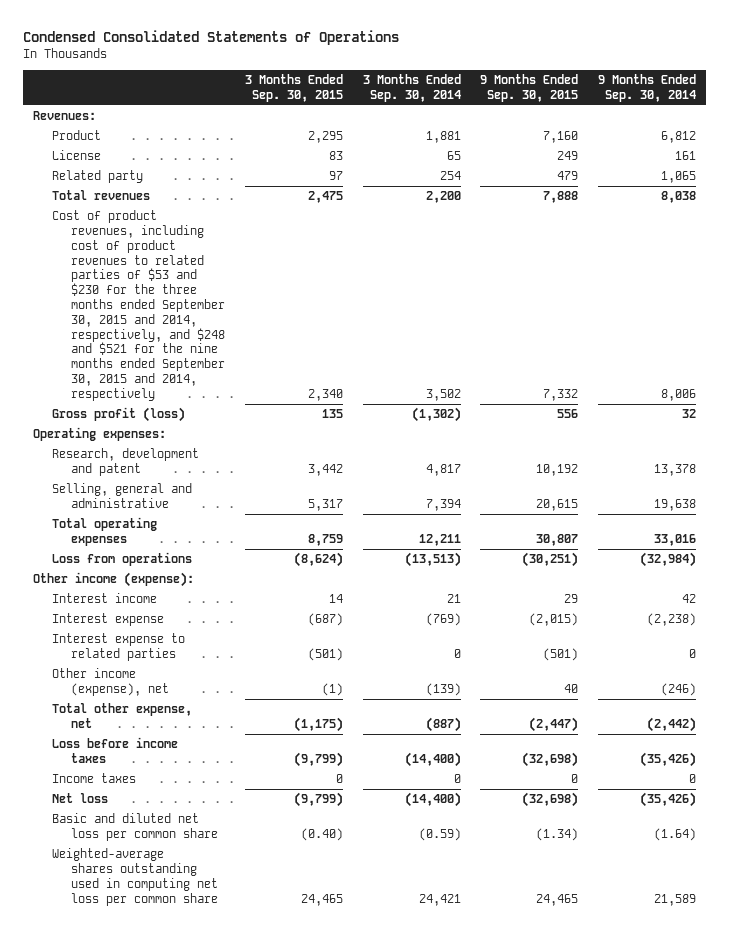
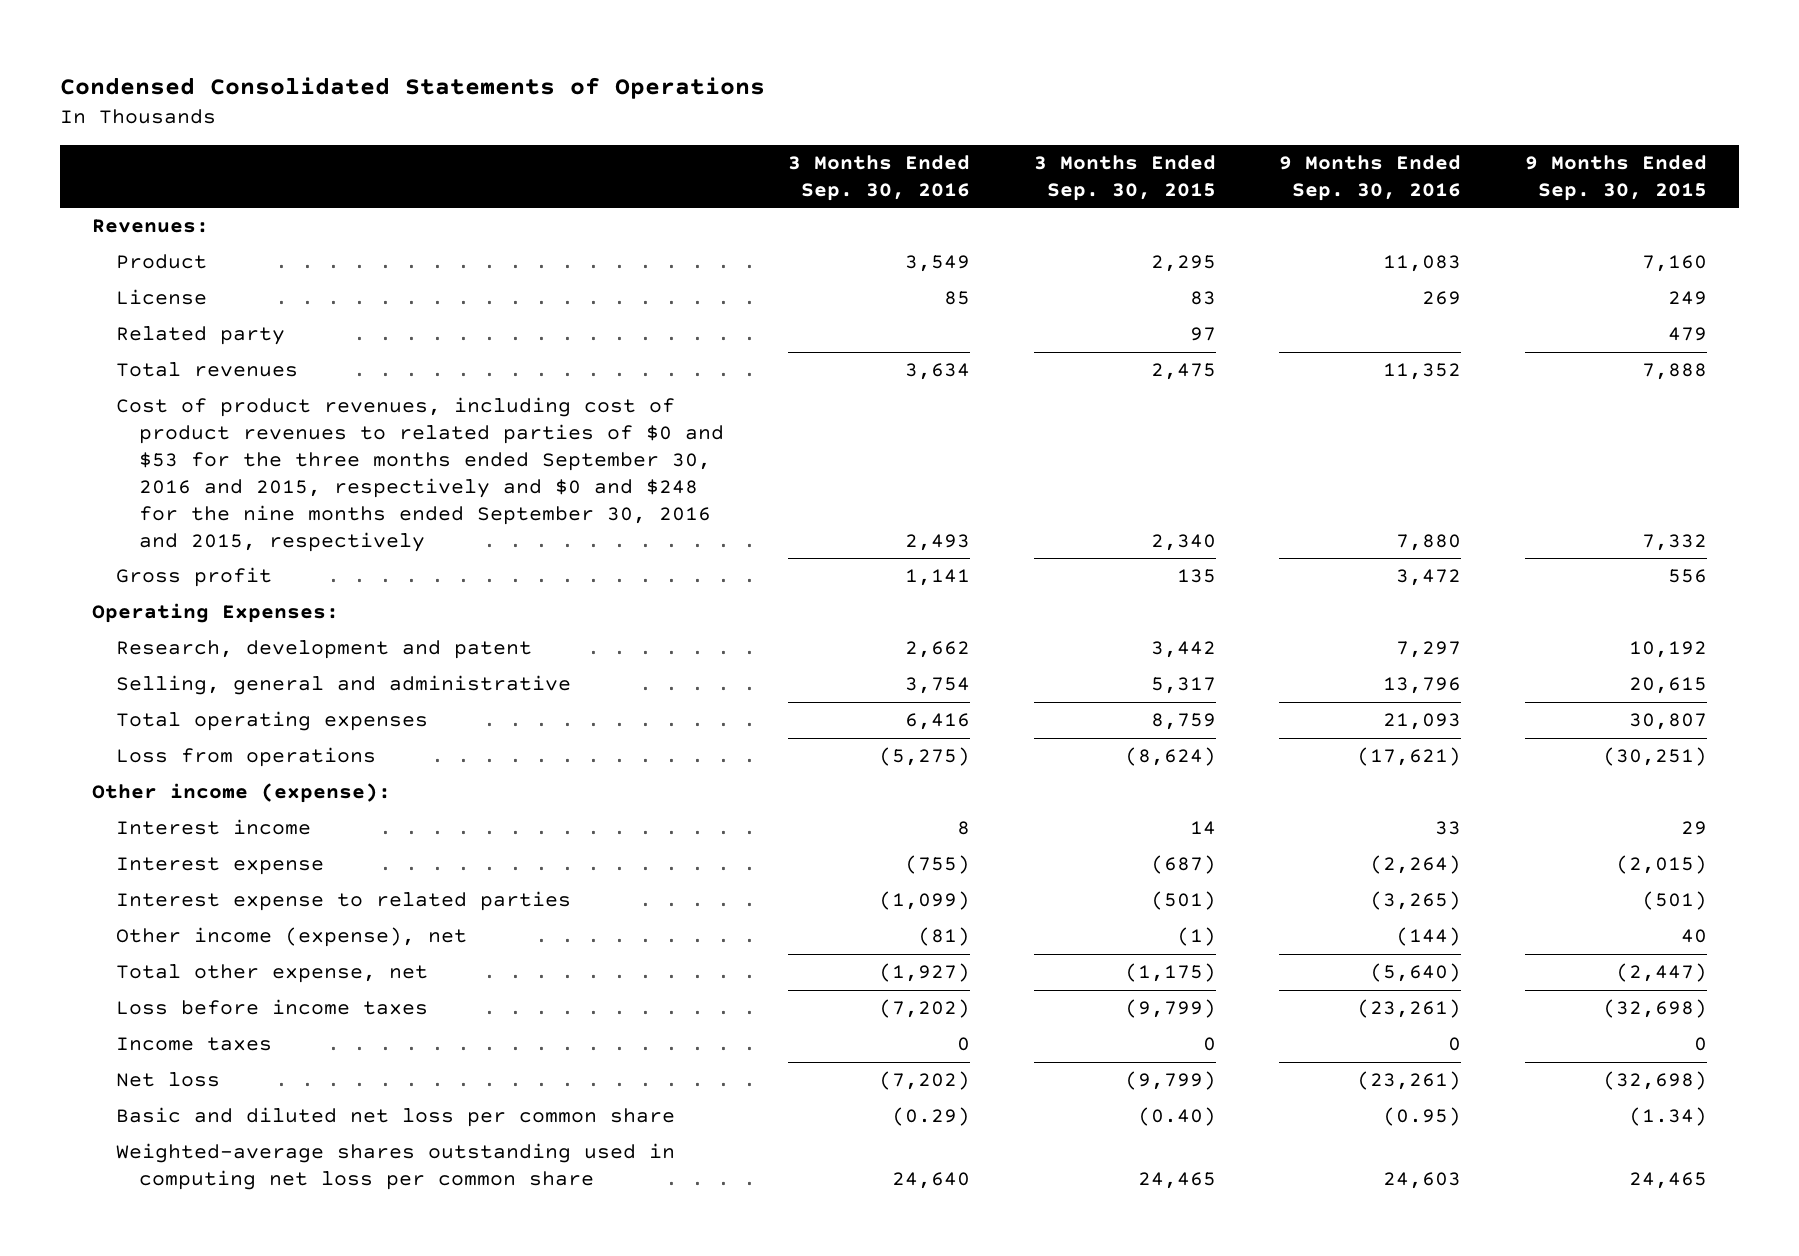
- | 3 Months Ended Sep. 30, 2015 | 3 Months Ended Sep. 30, 2014 | 9 Months Ended Sep. 30, 2015 | 9 Months Ended Sep. 30, 2014
+ | 3 Months Ended Sep. 30, 2016 | 3 Months Ended Sep. 30, 2015 | 9 Months Ended Sep. 30, 2016 | 9 Months Ended Sep. 30, 2015
- Cost of product revenues, including cost of product revenues to related parties of $53 and $230 for the three months ended September 30, 2015 and 2014, respectively, and $248 and $521 for the nine months ended September 30, 2015 and 2014, respectively | 2,340 | 3,502 | 7,332 | 8,006
- Gross profit (loss) | 135 | (1,302) | 556 | 32
- Operating expenses:
+ Cost of product revenues, including cost of product revenues to related parties of $0 and $53 for the three months ended September 30, 2016 and 2015, respectively and $0 and $248 for the nine months ended September 30, 2016 and 2015, respectively | 2,493 | 2,340 | 7,880 | 7,332
+ Gross profit | 1,141 | 135 | 3,472 | 556
+ Operating Expenses:

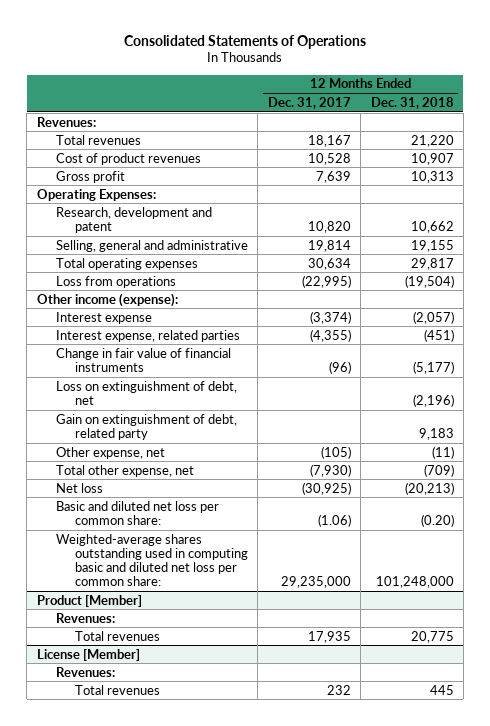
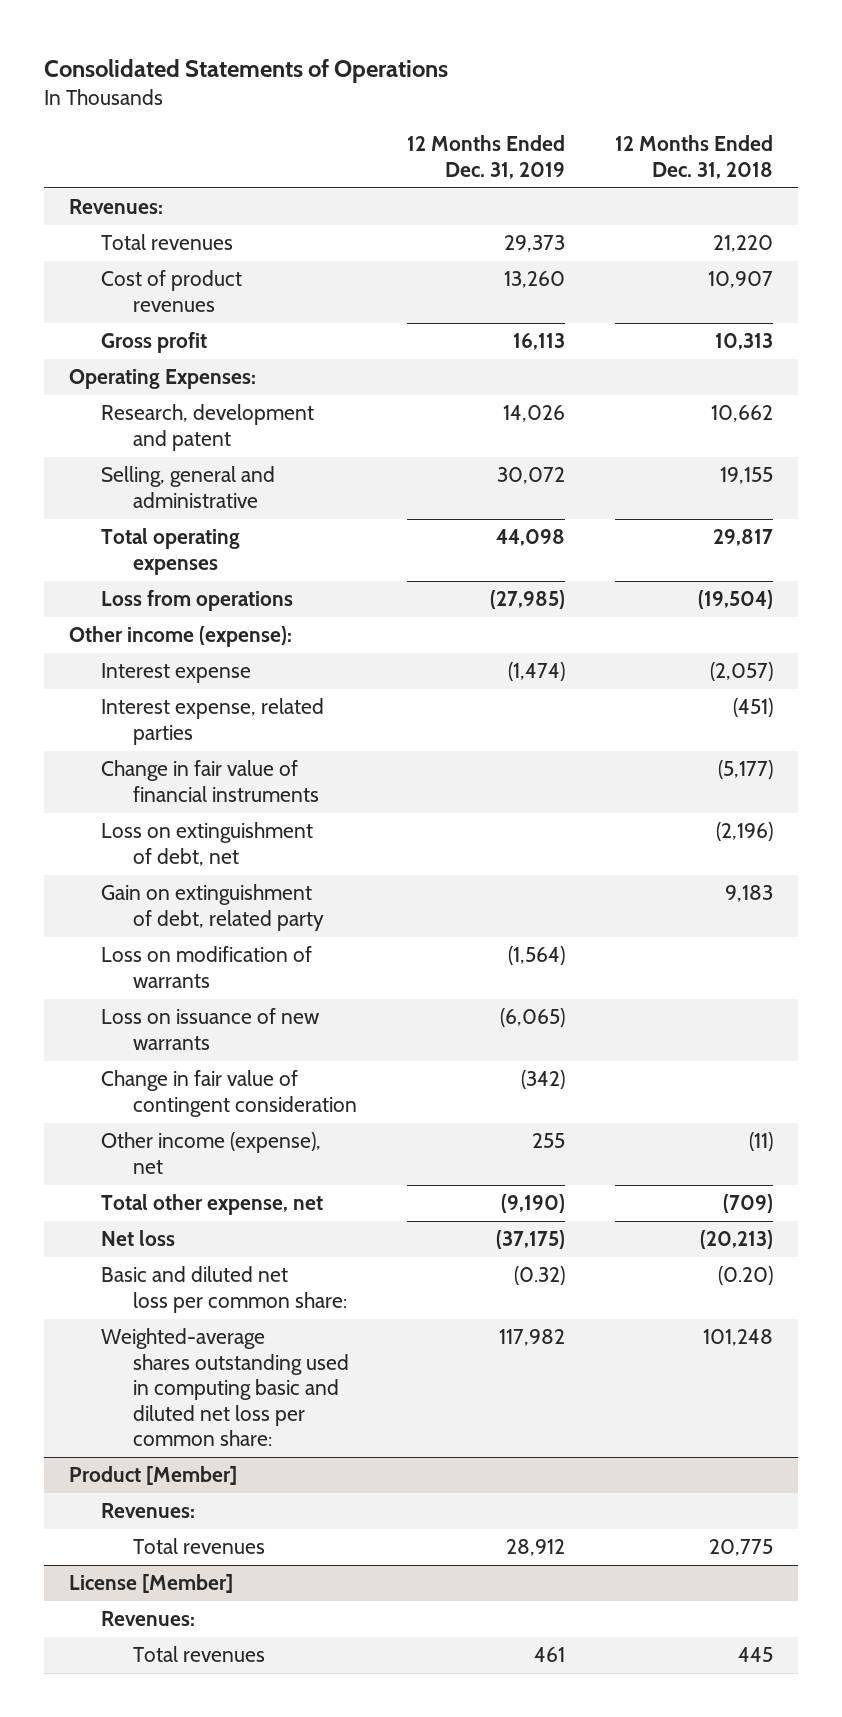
- | 12 Months Ended Dec. 31, 2017 | 12 Months Ended Dec. 31, 2018
+ | 12 Months Ended Dec. 31, 2019 | 12 Months Ended Dec. 31, 2018
- Other expense, net | (105) | (11)
+ Loss on modification of warrants | (1,564) |
+ Loss on issuance of new warrants | (6,065) |
+ Change in fair value of contingent consideration | (342) |
+ Other income (expense), net | 255 | (11)
- Weighted-average shares outstanding used in computing basic and diluted net loss per common share: | 29,235,000 | 101,248,000
+ Weighted-average shares outstanding used in computing basic and diluted net loss per common share: | 117,982 | 101,248

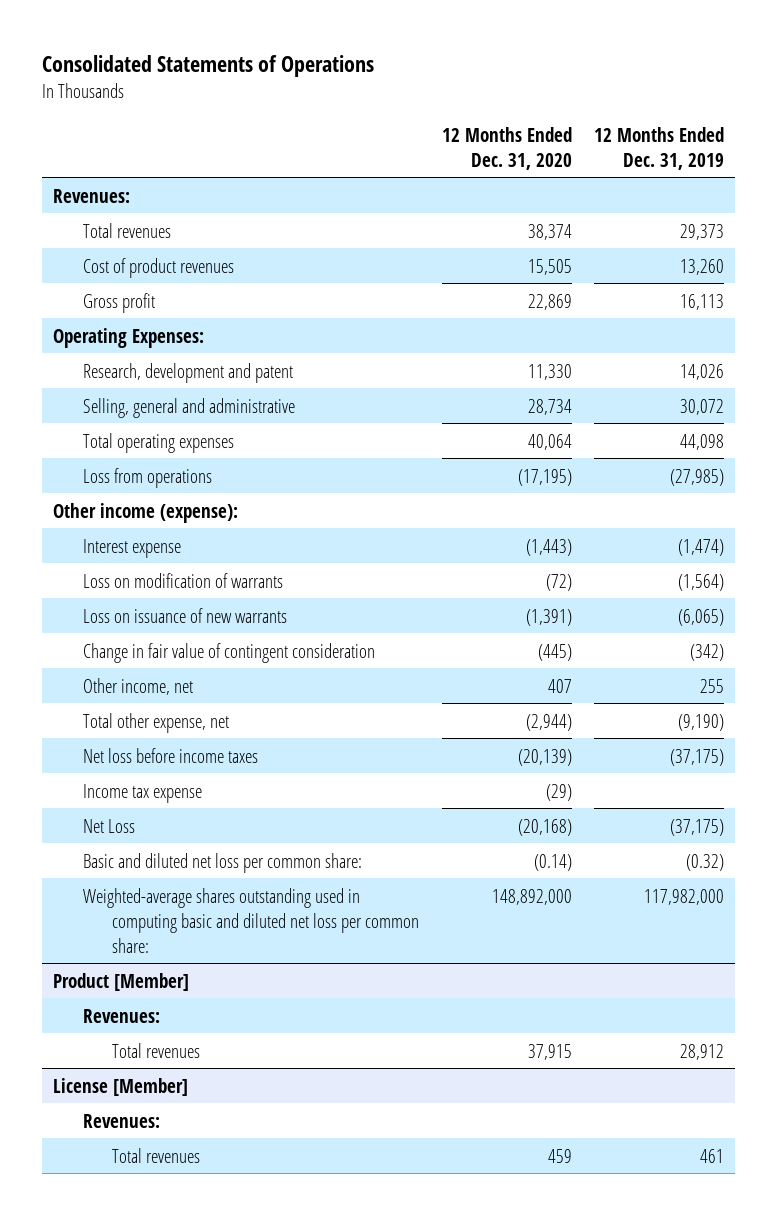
- | 12 Months Ended Dec. 31, 2019 | 12 Months Ended Dec. 31, 2018
+ | 12 Months Ended Dec. 31, 2020 | 12 Months Ended Dec. 31, 2019
- Interest expense, related parties | | (451)
- Change in fair value of financial instruments | | (5,177)
- Loss on extinguishment of debt, net | | (2,196)
- Gain on extinguishment of debt, related party | | 9,183
- Other income (expense), net | 255 | (11)
+ Other income, net | 407 | 255
- Net loss | (37,175) | (20,213)
+ Net loss before income taxes | (20,139) | (37,175)
+ Income tax expense | (29) |
+ Net Loss | (20,168) | (37,175)
- Weighted-average shares outstanding used in computing basic and diluted net loss per common share: | 117,982 | 101,248
+ Weighted-average shares outstanding used in computing basic and diluted net loss per common share: | 148,892,000 | 117,982,000

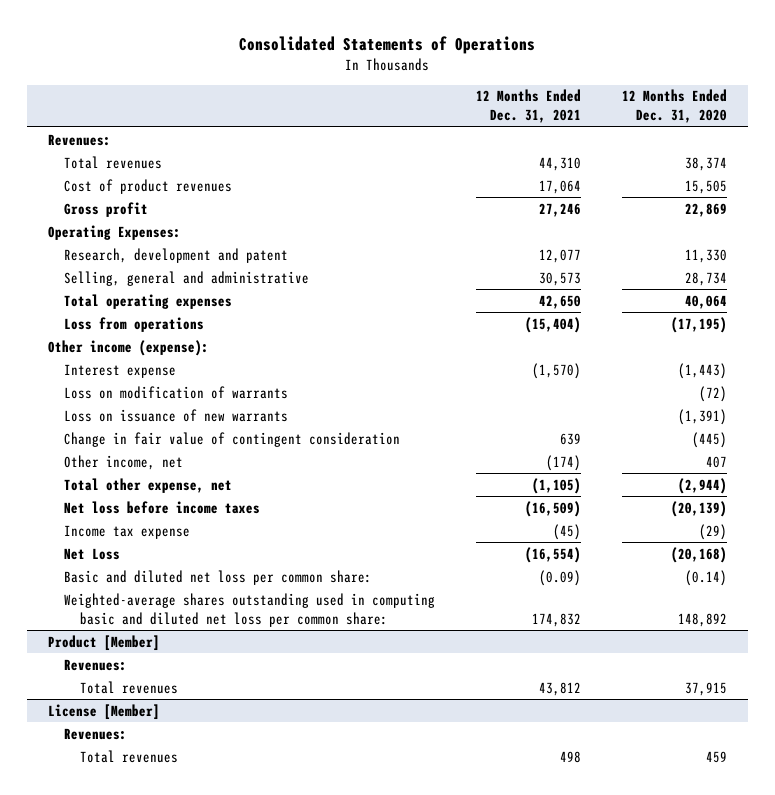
- | 12 Months Ended Dec. 31, 2020 | 12 Months Ended Dec. 31, 2019
+ | 12 Months Ended Dec. 31, 2021 | 12 Months Ended Dec. 31, 2020
- Weighted-average shares outstanding used in computing basic and diluted net loss per common share: | 148,892,000 | 117,982,000
+ Weighted-average shares outstanding used in computing basic and diluted net loss per common share: | 174,832 | 148,892

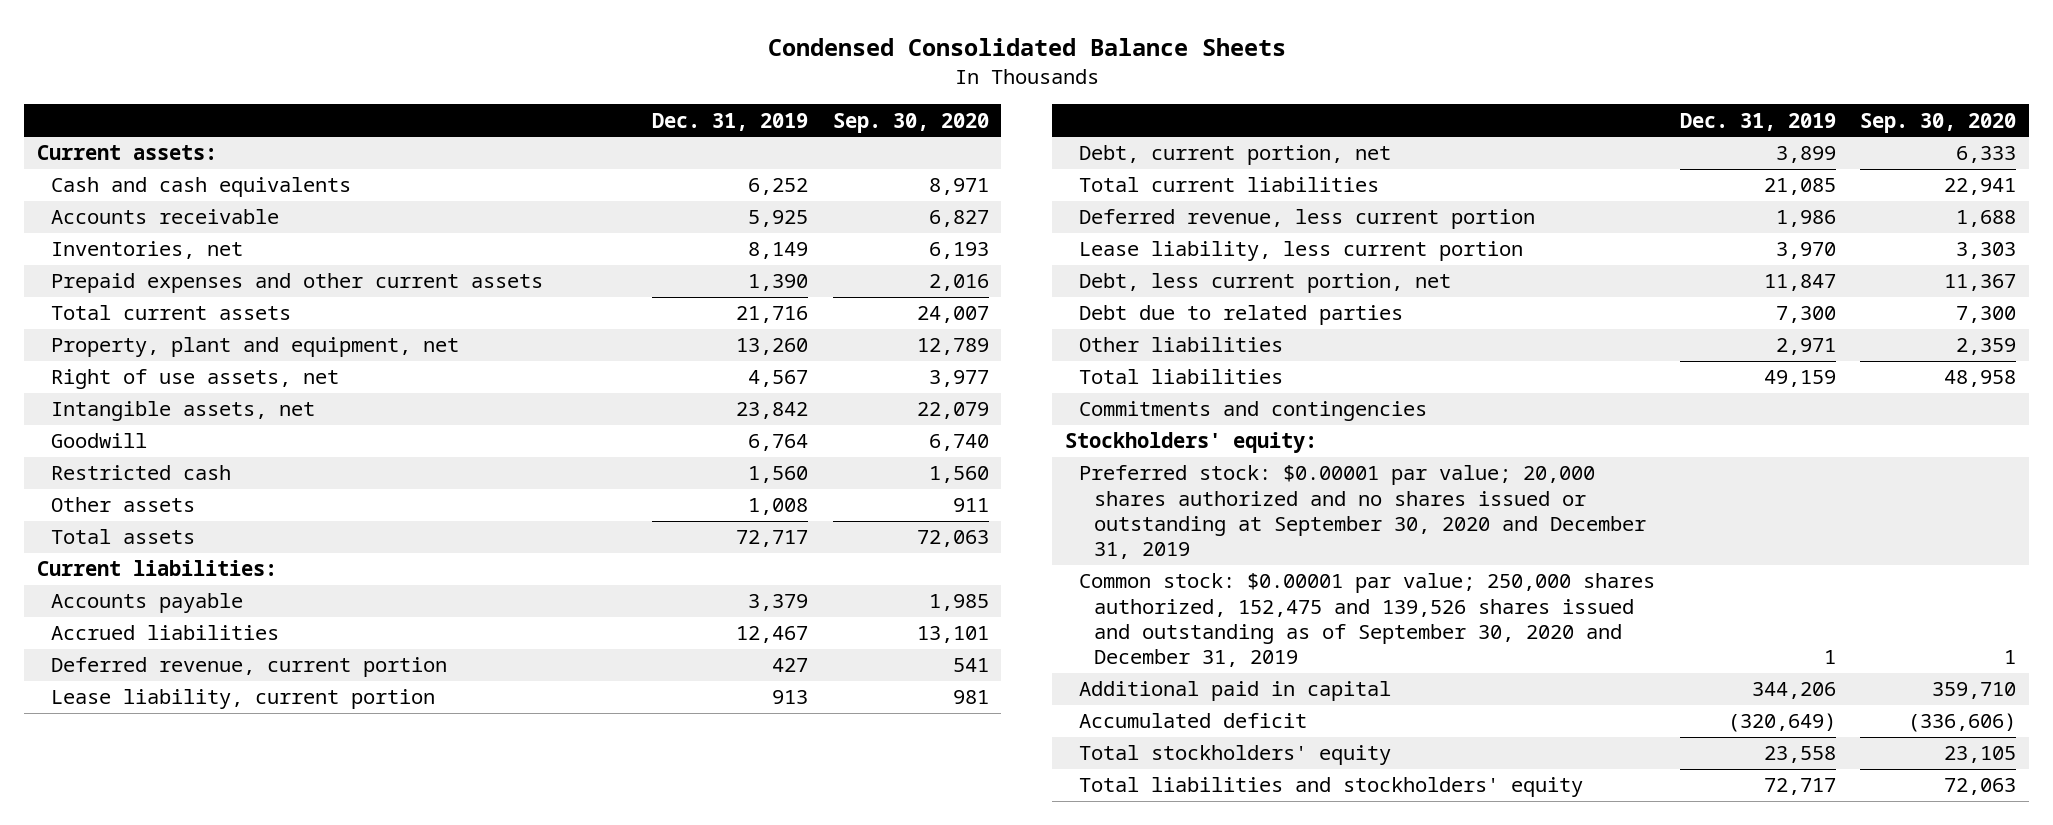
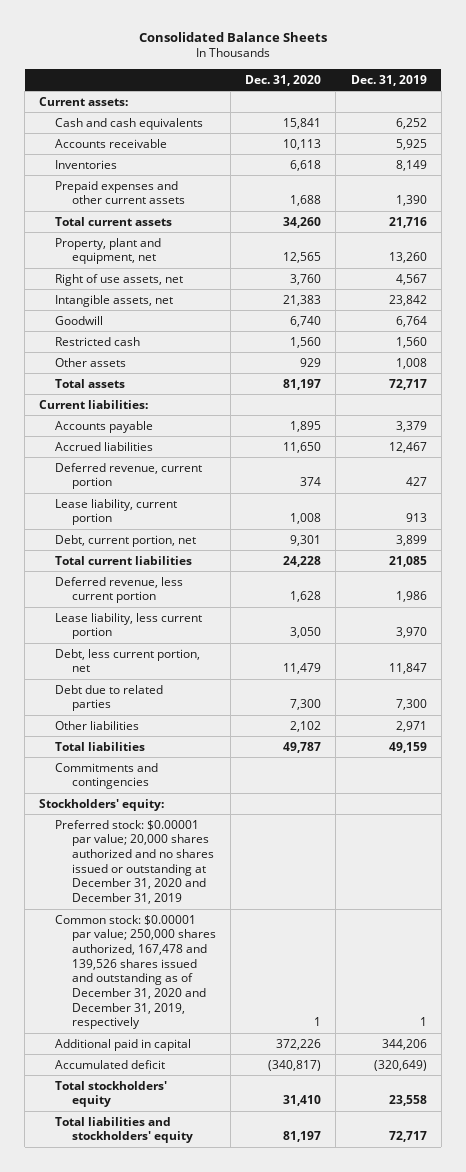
- Condensed Consolidated Balance Sheets
+ Consolidated Balance Sheets
- | Dec. 31, 2019 | Sep. 30, 2020
+ | Dec. 31, 2020 | Dec. 31, 2019
- Inventories, net | 8,149 | 6,193
+ Inventories | 6,618 | 8,149
- Preferred stock: $0.00001 par value; 20,000 shares authorized and no shares issued or outstanding at September 30, 2020 and December 31, 2019
- Common stock: $0.00001 par value; 250,000 shares authorized, 152,475 and 139,526 shares issued and outstanding as of September 30, 2020 and December 31, 2019 | 1 | 1
+ Preferred stock: $0.00001 par value; 20,000 shares authorized and no shares issued or outstanding at December 31, 2020 and December 31, 2019
+ Common stock: $0.00001 par value; 250,000 shares authorized, 167,478 and 139,526 shares issued and outstanding as of December 31, 2020 and December 31, 2019, respectively | 1 | 1

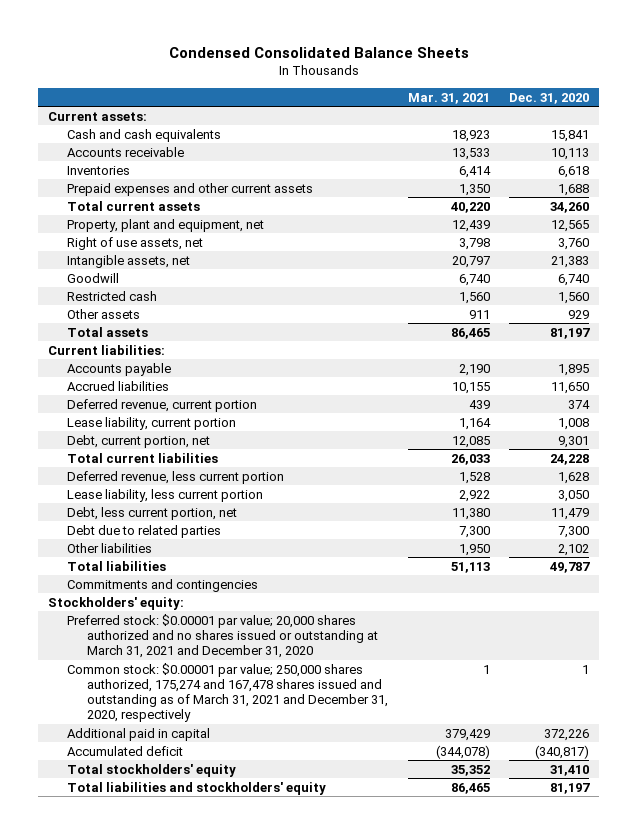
- Consolidated Balance Sheets
+ Condensed Consolidated Balance Sheets
- | Dec. 31, 2020 | Dec. 31, 2019
+ | Mar. 31, 2021 | Dec. 31, 2020
- Preferred stock: $0.00001 par value; 20,000 shares authorized and no shares issued or outstanding at December 31, 2020 and December 31, 2019
- Common stock: $0.00001 par value; 250,000 shares authorized, 167,478 and 139,526 shares issued and outstanding as of December 31, 2020 and December 31, 2019, respectively | 1 | 1
+ Preferred stock: $0.00001 par value; 20,000 shares authorized and no shares issued or outstanding at March 31, 2021 and December 31, 2020
+ Common stock: $0.00001 par value; 250,000 shares authorized, 175,274 and 167,478 shares issued and outstanding as of March 31, 2021 and December 31, 2020, respectively | 1 | 1

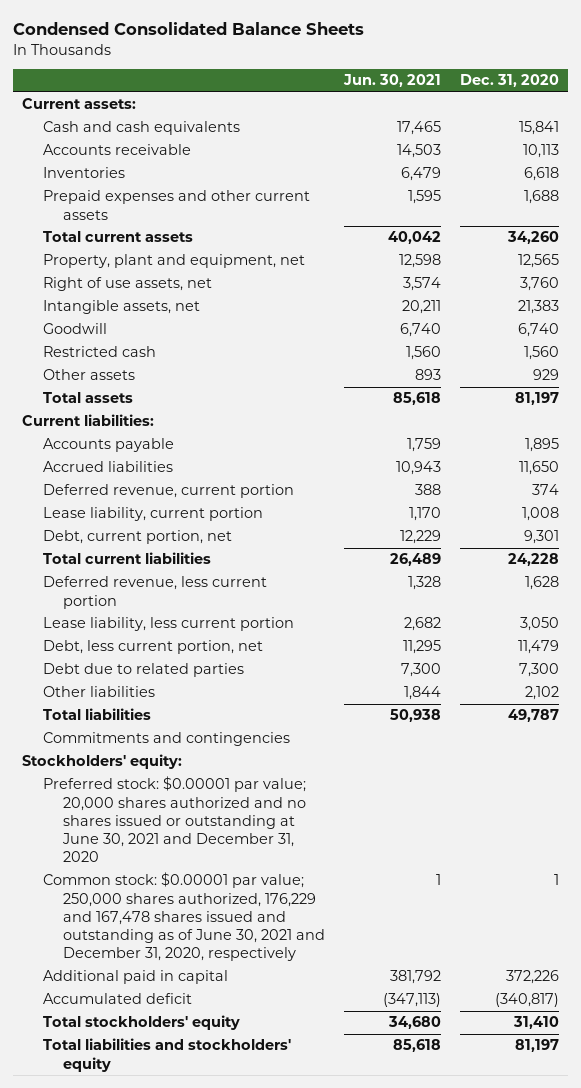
- | Mar. 31, 2021 | Dec. 31, 2020
+ | Jun. 30, 2021 | Dec. 31, 2020
- Preferred stock: $0.00001 par value; 20,000 shares authorized and no shares issued or outstanding at March 31, 2021 and December 31, 2020
- Common stock: $0.00001 par value; 250,000 shares authorized, 175,274 and 167,478 shares issued and outstanding as of March 31, 2021 and December 31, 2020, respectively | 1 | 1
+ Preferred stock: $0.00001 par value; 20,000 shares authorized and no shares issued or outstanding at June 30, 2021 and December 31, 2020
+ Common stock: $0.00001 par value; 250,000 shares authorized, 176,229 and 167,478 shares issued and outstanding as of June 30, 2021 and December 31, 2020, respectively | 1 | 1

